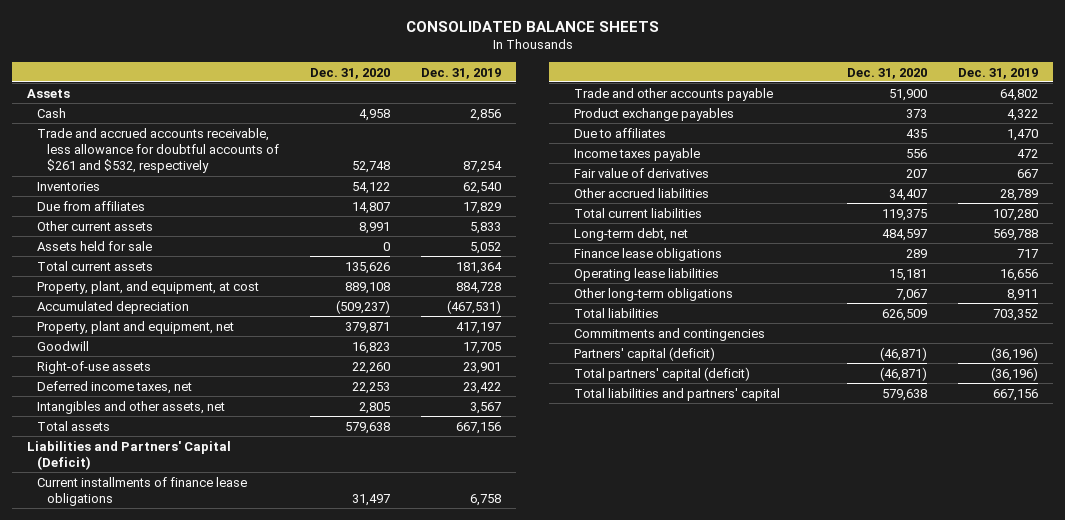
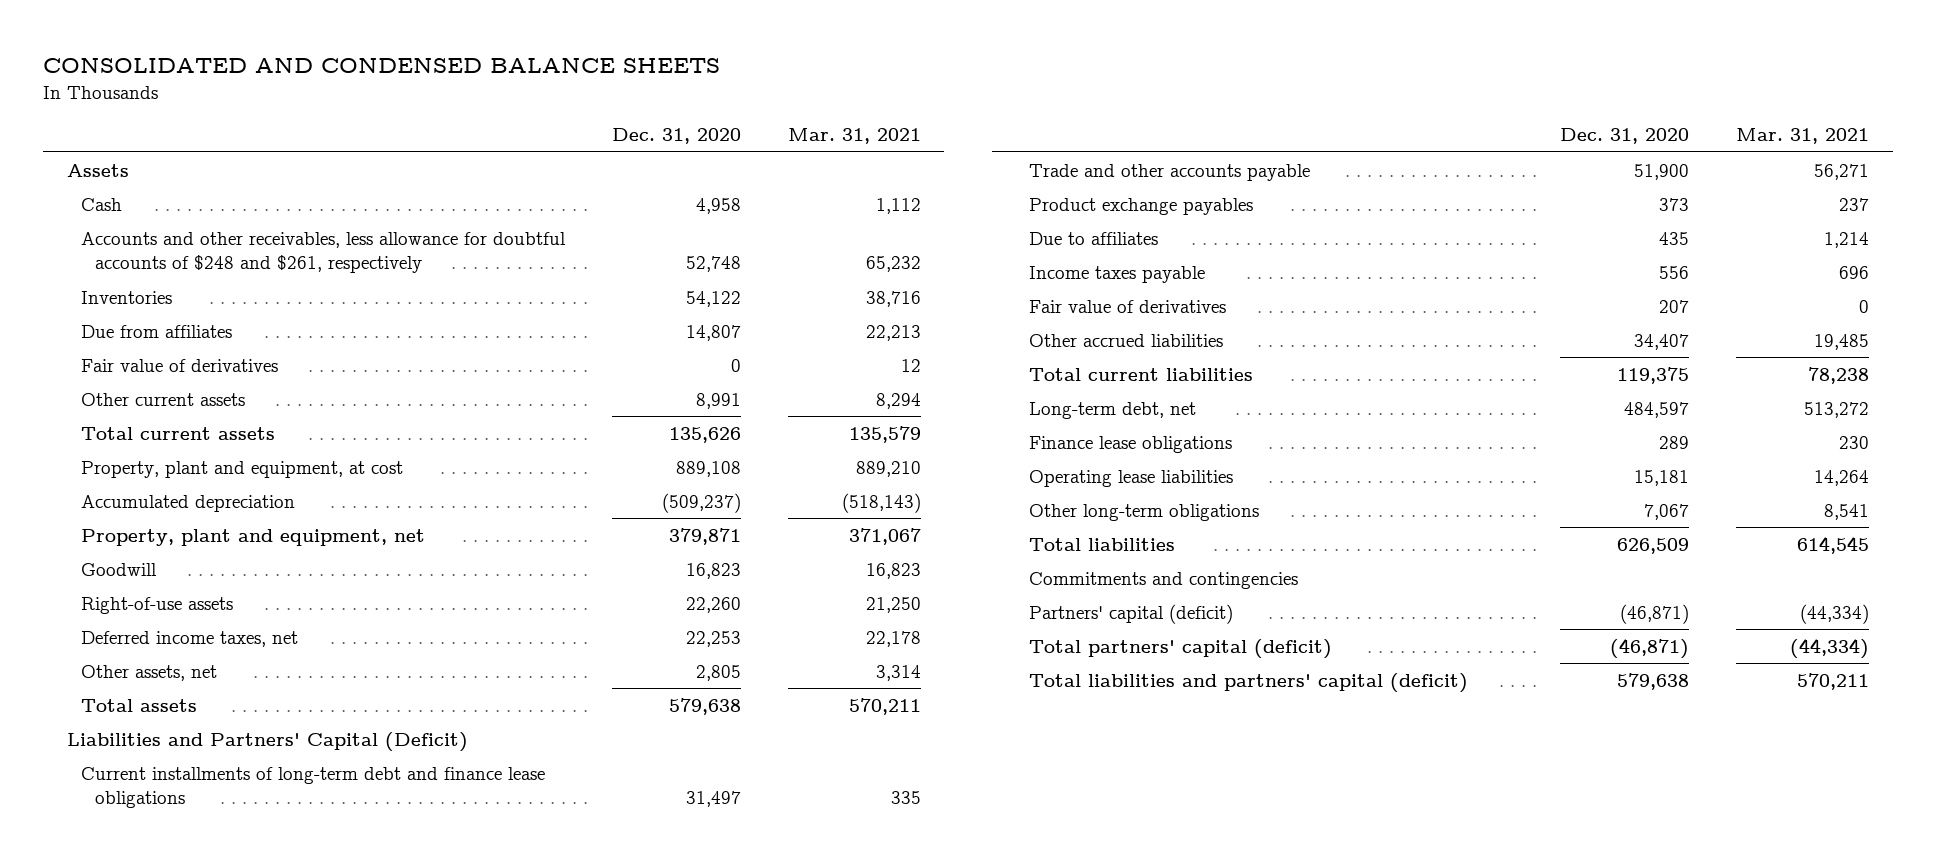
- CONSOLIDATED BALANCE SHEETS
+ CONSOLIDATED AND CONDENSED BALANCE SHEETS
- | Dec. 31, 2020 | Dec. 31, 2019
+ | Dec. 31, 2020 | Mar. 31, 2021
- Trade and accrued accounts receivable, less allowance for doubtful accounts of $261 and $532, respectively | 52,748 | 87,254
+ Accounts and other receivables, less allowance for doubtful accounts of $248 and $261, respectively | 52,748 | 65,232
+ Fair value of derivatives | 0 | 12
- Assets held for sale | 0 | 5,052
- Property, plant, and equipment, at cost | 889,108 | 884,728
+ Property, plant and equipment, at cost | 889,108 | 889,210
- Intangibles and other assets, net | 2,805 | 3,567
+ Other assets, net | 2,805 | 3,314
- Current installments of finance lease obligations | 31,497 | 6,758
+ Current installments of long-term debt and finance lease obligations | 31,497 | 335
- Total liabilities and partners' capital | 579,638 | 667,156
+ Total liabilities and partners' capital (deficit) | 579,638 | 570,211

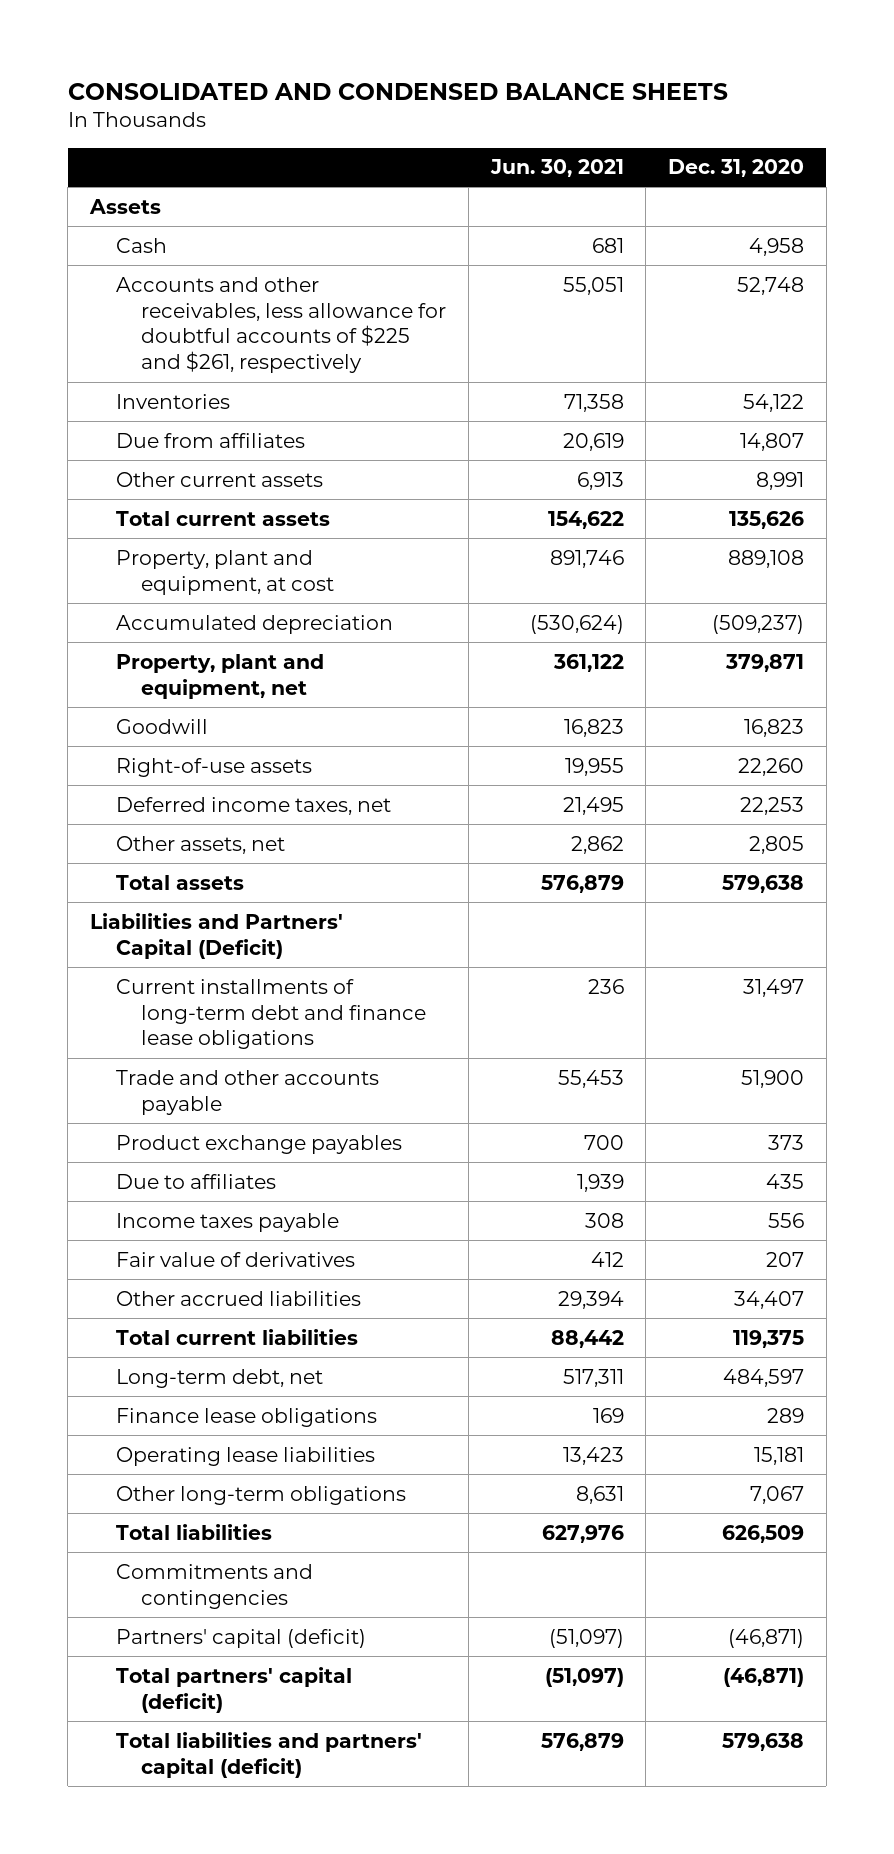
- | Dec. 31, 2020 | Mar. 31, 2021
+ | Jun. 30, 2021 | Dec. 31, 2020
- Accounts and other receivables, less allowance for doubtful accounts of $248 and $261, respectively | 52,748 | 65,232
+ Accounts and other receivables, less allowance for doubtful accounts of $225 and $261, respectively | 55,051 | 52,748
- Fair value of derivatives | 0 | 12

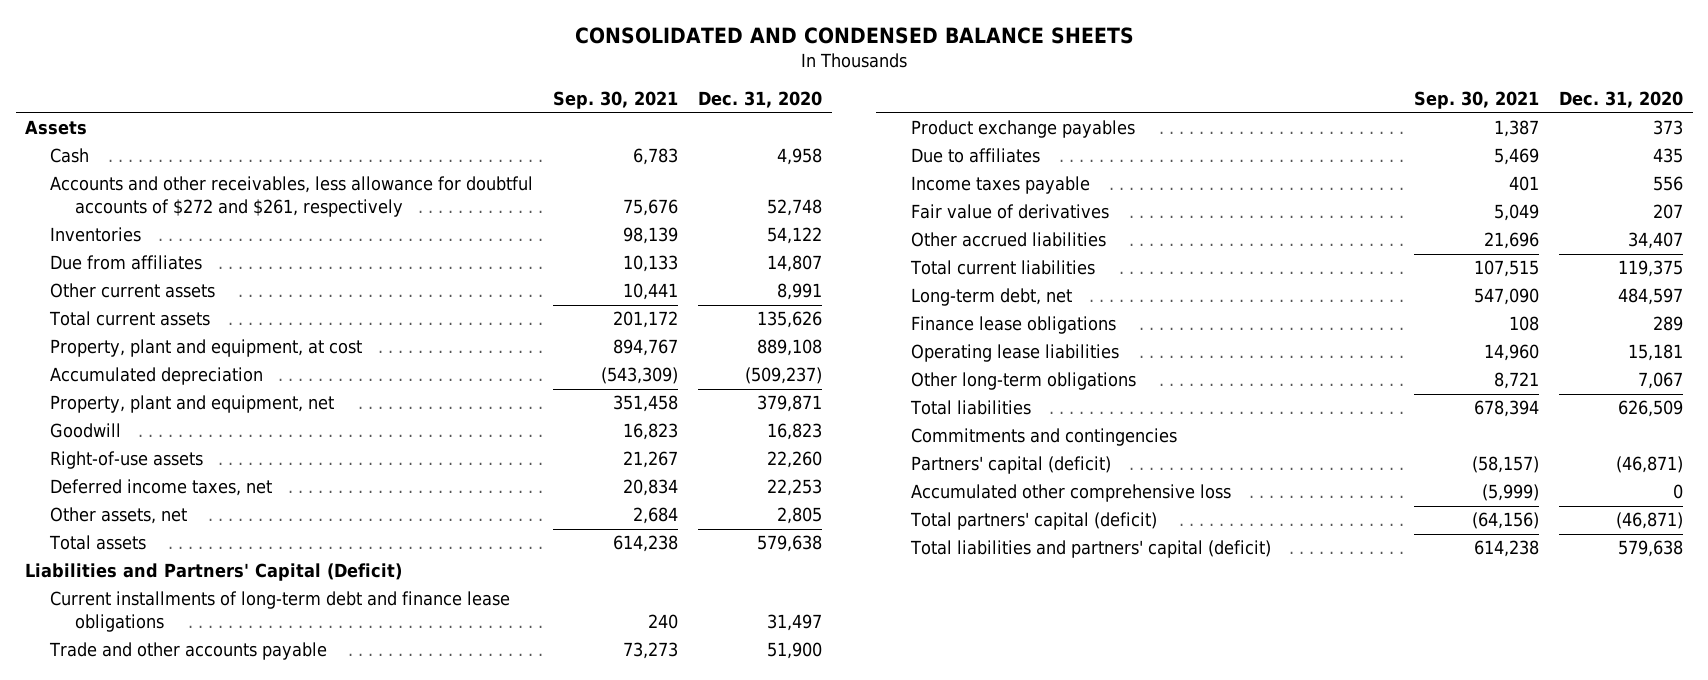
- | Jun. 30, 2021 | Dec. 31, 2020
+ | Sep. 30, 2021 | Dec. 31, 2020
- Accounts and other receivables, less allowance for doubtful accounts of $225 and $261, respectively | 55,051 | 52,748
+ Accounts and other receivables, less allowance for doubtful accounts of $272 and $261, respectively | 75,676 | 52,748
+ Accumulated other comprehensive loss | (5,999) | 0

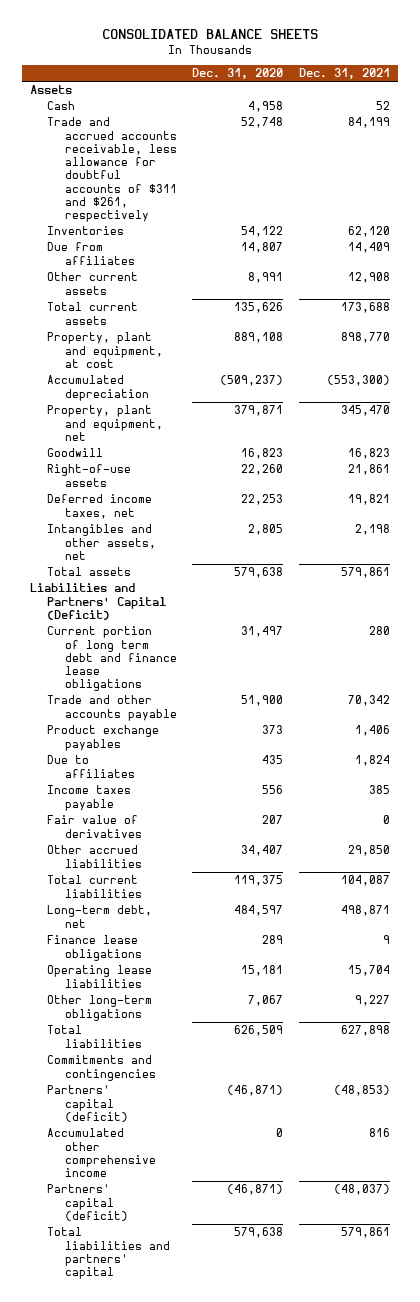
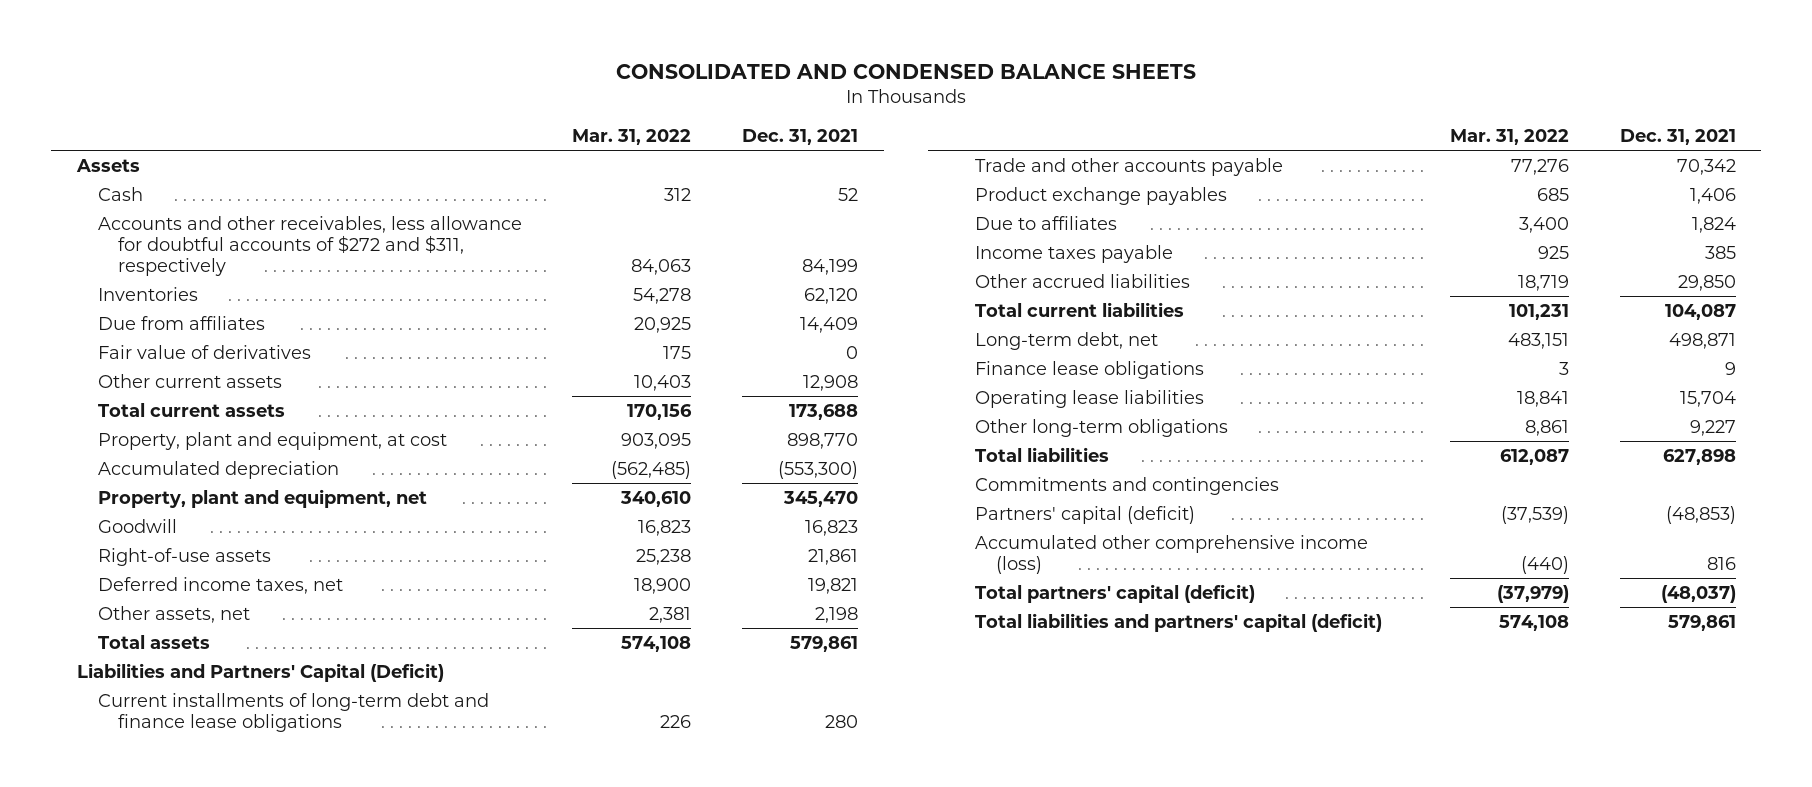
- CONSOLIDATED BALANCE SHEETS
+ CONSOLIDATED AND CONDENSED BALANCE SHEETS
- | Dec. 31, 2020 | Dec. 31, 2021
+ | Mar. 31, 2022 | Dec. 31, 2021
- Trade and accrued accounts receivable, less allowance for doubtful accounts of $311 and $261, respectively | 52,748 | 84,199
+ Accounts and other receivables, less allowance for doubtful accounts of $272 and $311, respectively | 84,063 | 84,199
moved up: Fair value of derivatives | 175 | 0
- Intangibles and other assets, net | 2,805 | 2,198
+ Other assets, net | 2,381 | 2,198
- Current portion of long term debt and finance lease obligations | 31,497 | 280
+ Current installments of long-term debt and finance lease obligations | 226 | 280
- Accumulated other comprehensive income | 0 | 816
- Partners' capital (deficit) | (46,871) | (48,037)
- Total liabilities and partners' capital | 579,638 | 579,861
+ Accumulated other comprehensive income (loss) | (440) | 816
+ Total partners' capital (deficit) | (37,979) | (48,037)
+ Total liabilities and partners' capital (deficit) | 574,108 | 579,861

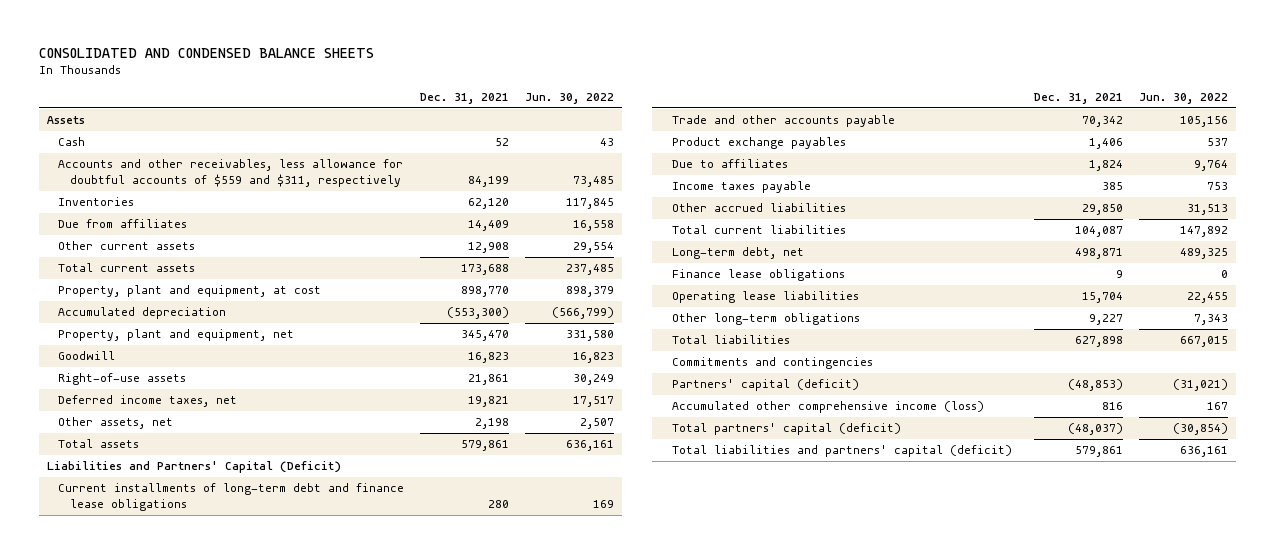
- | Mar. 31, 2022 | Dec. 31, 2021
+ | Dec. 31, 2021 | Jun. 30, 2022
- Accounts and other receivables, less allowance for doubtful accounts of $272 and $311, respectively | 84,063 | 84,199
+ Accounts and other receivables, less allowance for doubtful accounts of $559 and $311, respectively | 84,199 | 73,485
- Fair value of derivatives | 175 | 0

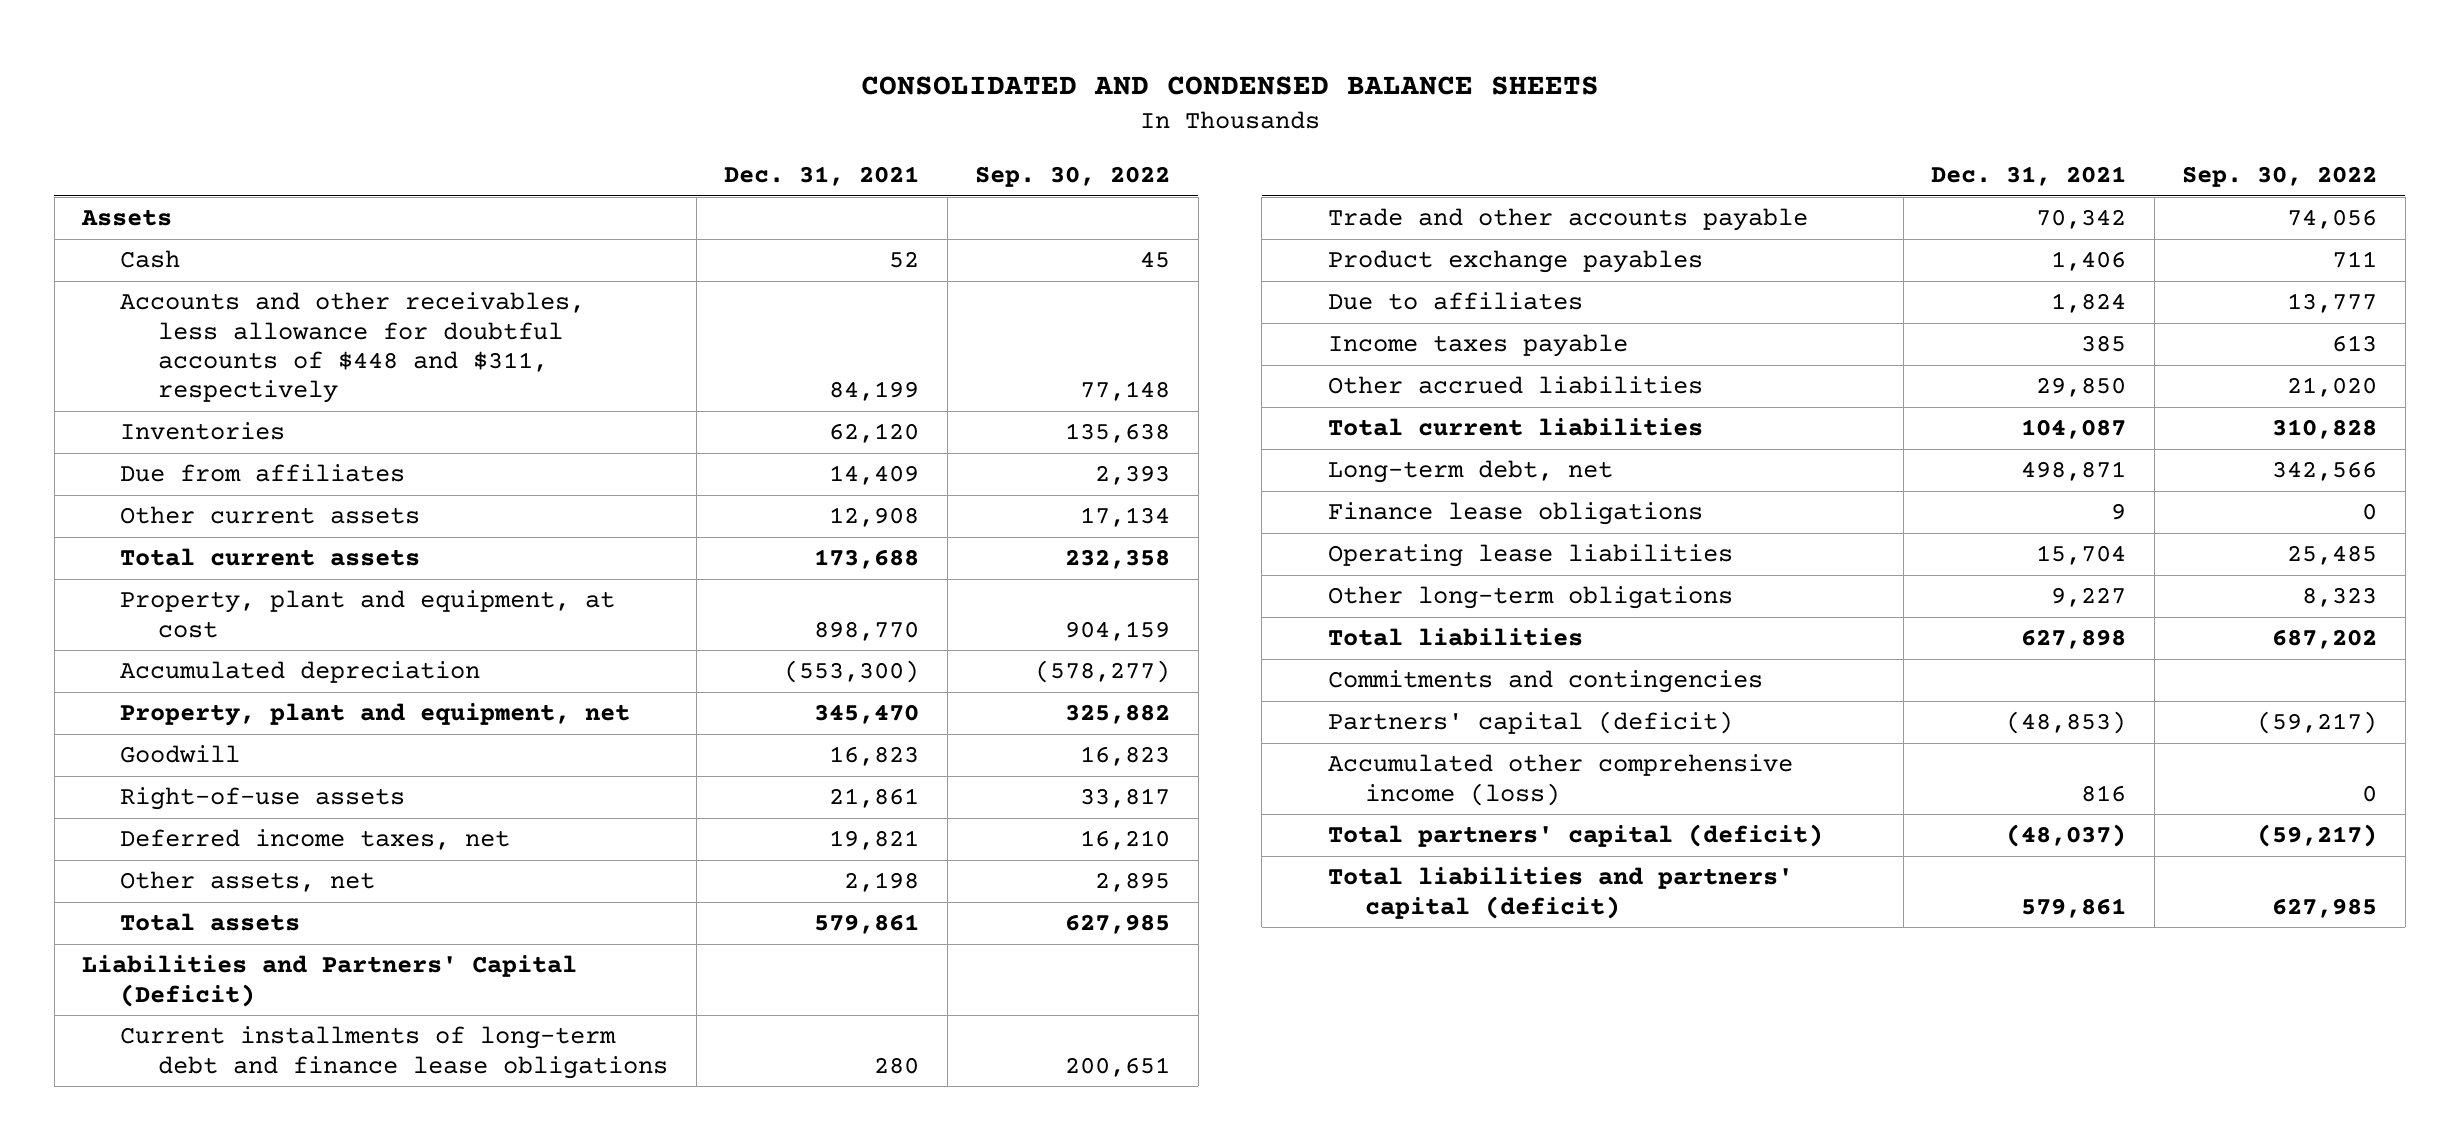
- | Dec. 31, 2021 | Jun. 30, 2022
+ | Dec. 31, 2021 | Sep. 30, 2022
- Accounts and other receivables, less allowance for doubtful accounts of $559 and $311, respectively | 84,199 | 73,485
+ Accounts and other receivables, less allowance for doubtful accounts of $448 and $311, respectively | 84,199 | 77,148

